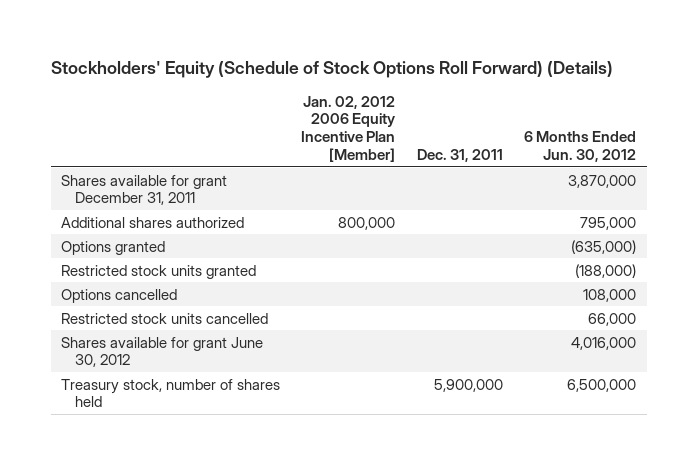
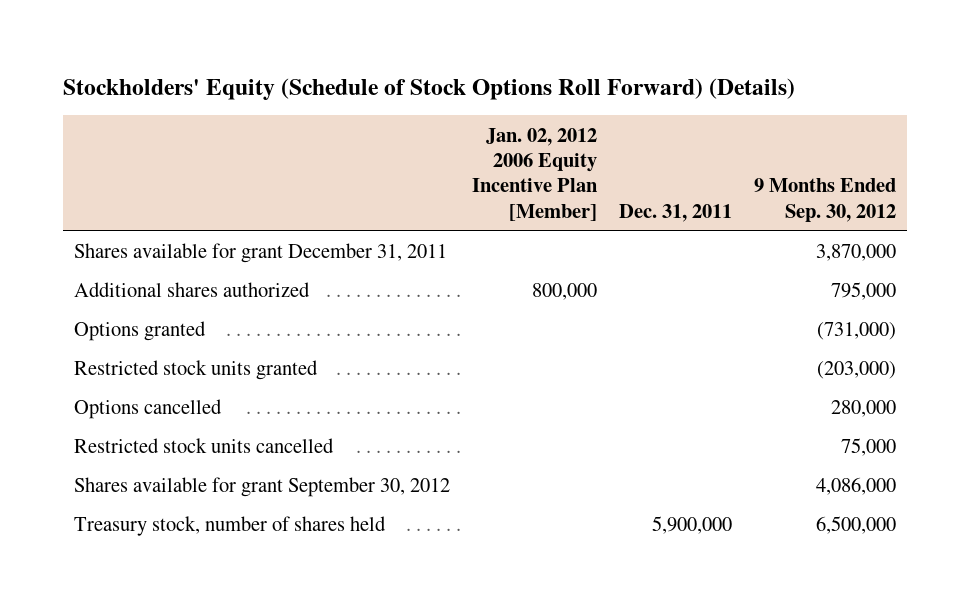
- | Jan. 02, 2012 2006 Equity Incentive Plan [Member] | Dec. 31, 2011 | 6 Months Ended Jun. 30, 2012
+ | Jan. 02, 2012 2006 Equity Incentive Plan [Member] | Dec. 31, 2011 | 9 Months Ended Sep. 30, 2012
- Shares available for grant June 30, 2012 | | | 4,016,000
+ Shares available for grant September 30, 2012 | | | 4,086,000

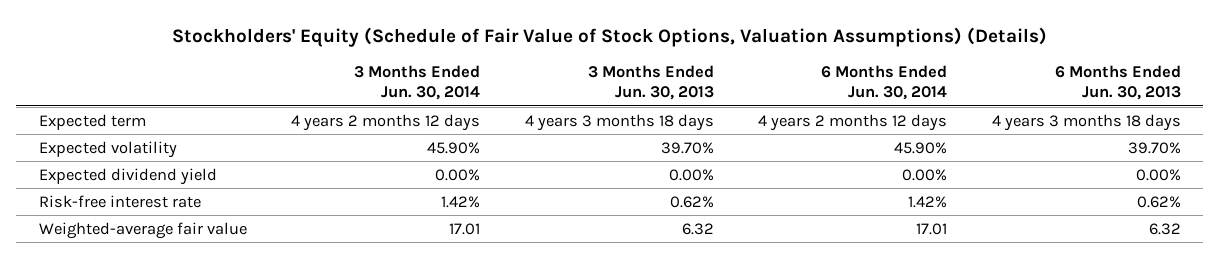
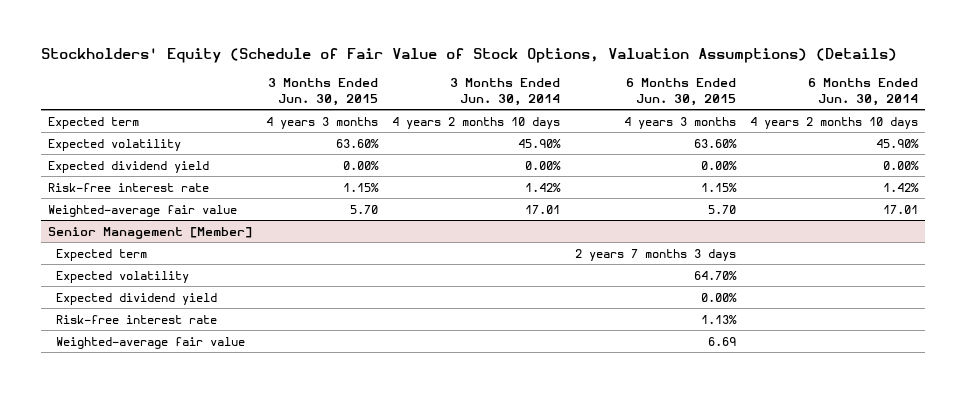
- | 3 Months Ended Jun. 30, 2014 | 3 Months Ended Jun. 30, 2013 | 6 Months Ended Jun. 30, 2014 | 6 Months Ended Jun. 30, 2013
+ | 3 Months Ended Jun. 30, 2015 | 3 Months Ended Jun. 30, 2014 | 6 Months Ended Jun. 30, 2015 | 6 Months Ended Jun. 30, 2014
- Expected term | 4 years 2 months 12 days | 4 years 3 months 18 days | 4 years 2 months 12 days | 4 years 3 months 18 days
+ Expected term | 4 years 3 months | 4 years 2 months 10 days | 4 years 3 months | 4 years 2 months 10 days
+ Senior Management [Member]
+ Expected term | | | 2 years 7 months 3 days |
+ Expected volatility | | | 64.70% |
+ Expected dividend yield | | | 0.00% |
+ Risk-free interest rate | | | 1.13% |
+ Weighted-average fair value | | | 6.69 |

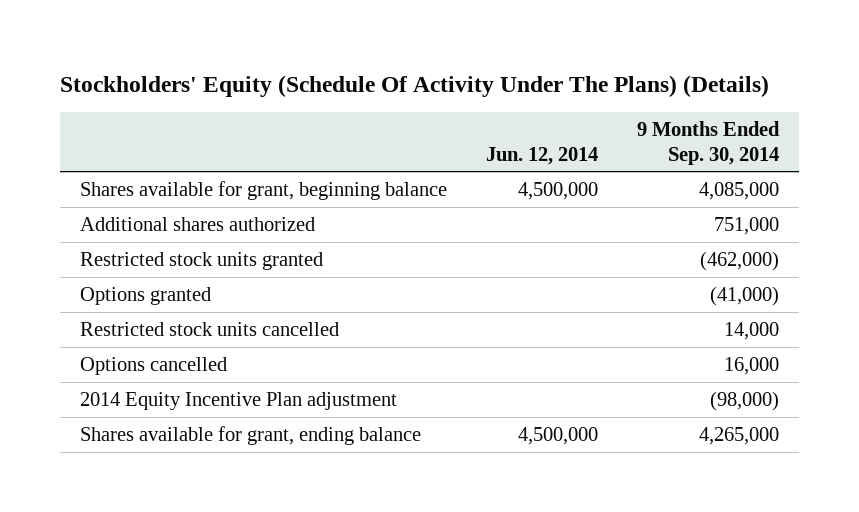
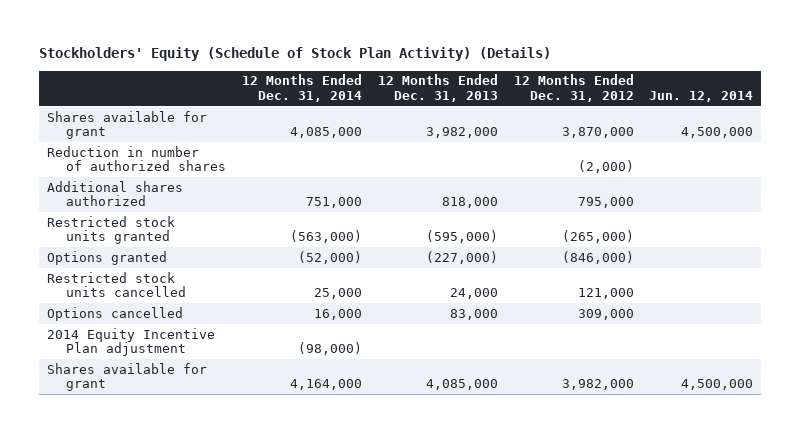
- Stockholders' Equity (Schedule Of Activity Under The Plans) (Details)
+ Stockholders' Equity (Schedule of Stock Plan Activity) (Details)
- | Jun. 12, 2014 | 9 Months Ended Sep. 30, 2014
+ | 12 Months Ended Dec. 31, 2014 | 12 Months Ended Dec. 31, 2013 | 12 Months Ended Dec. 31, 2012 | Jun. 12, 2014
- Shares available for grant, beginning balance | 4,500,000 | 4,085,000
+ Shares available for grant | 4,085,000 | 3,982,000 | 3,870,000 | 4,500,000
+ Reduction in number of authorized shares | | | (2,000) |
- Shares available for grant, ending balance | 4,500,000 | 4,265,000
+ Shares available for grant | 4,164,000 | 4,085,000 | 3,982,000 | 4,500,000

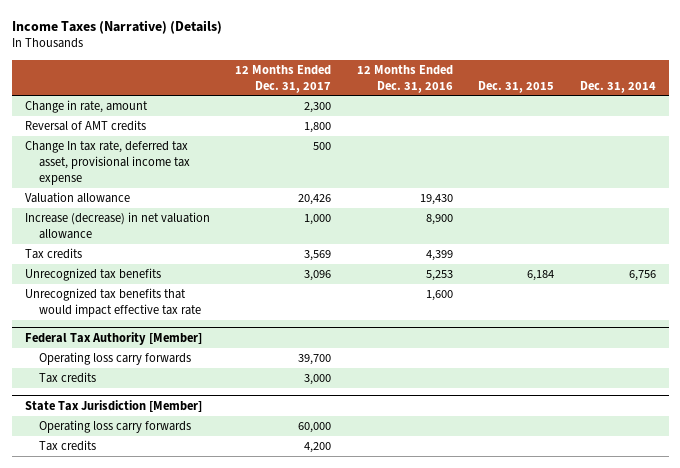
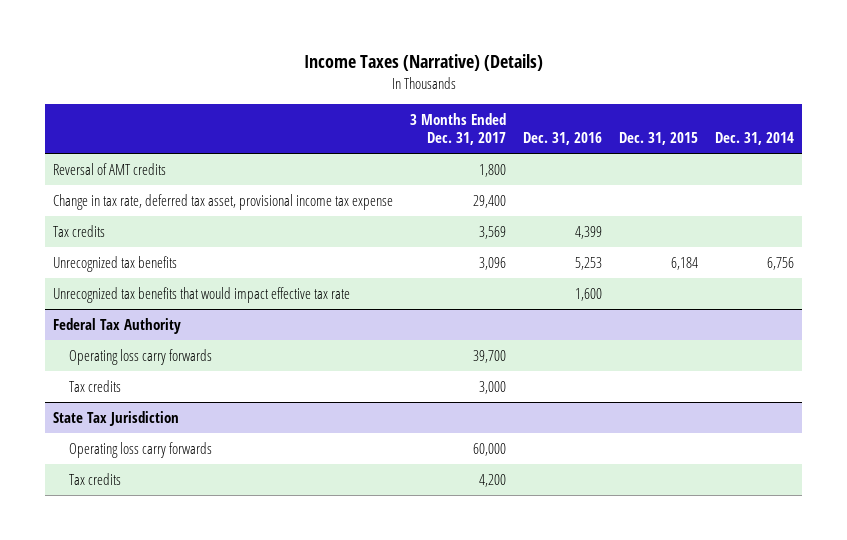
- | 12 Months Ended Dec. 31, 2017 | 12 Months Ended Dec. 31, 2016 | Dec. 31, 2015 | Dec. 31, 2014
+ | 3 Months Ended Dec. 31, 2017 | Dec. 31, 2016 | Dec. 31, 2015 | Dec. 31, 2014
- Change in rate, amount | 2,300 | | |
- Change In tax rate, deferred tax asset, provisional income tax expense | 500 | | |
- Valuation allowance | 20,426 | 19,430 | |
- Increase (decrease) in net valuation allowance | 1,000 | 8,900 | |
+ Change in tax rate, deferred tax asset, provisional income tax expense | 29,400 | | |
- Federal Tax Authority [Member]
+ Federal Tax Authority
- State Tax Jurisdiction [Member]
+ State Tax Jurisdiction

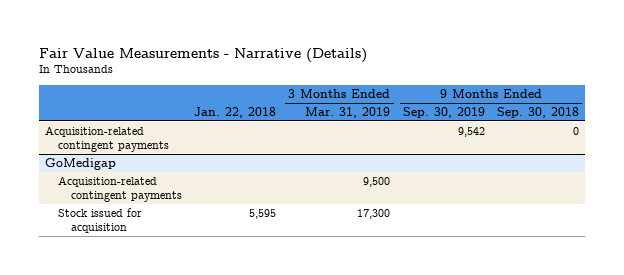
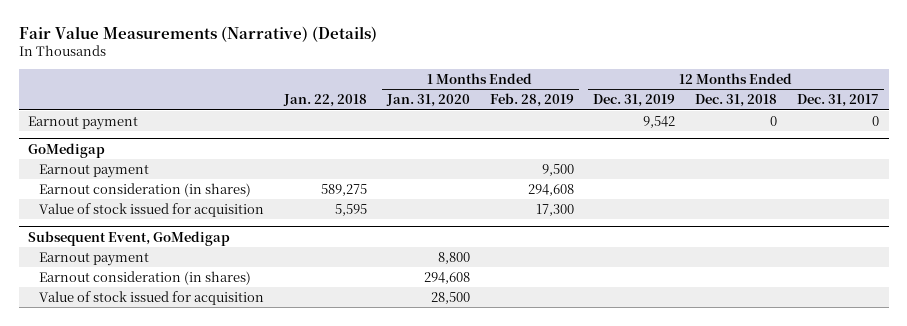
- Fair Value Measurements - Narrative (Details)
+ Fair Value Measurements (Narrative) (Details)
- | Jan. 22, 2018 | 3 Months Ended Mar. 31, 2019 | 9 Months Ended Sep. 30, 2019 | 9 Months Ended Sep. 30, 2018
+ | Jan. 22, 2018 | 1 Months Ended Jan. 31, 2020 | 1 Months Ended Feb. 28, 2019 | 12 Months Ended Dec. 31, 2019 | 12 Months Ended Dec. 31, 2018 | 12 Months Ended Dec. 31, 2017
- Acquisition-related contingent payments | | | 9,542 | 0
+ Earnout payment | | | | 9,542 | 0 | 0
@ GoMedigap
- Acquisition-related contingent payments | | 9,500 | |
- Stock issued for acquisition | 5,595 | 17,300 | |
+ Earnout payment | | | 9,500 | | |
+ Earnout consideration (in shares) | 589,275 | | 294,608 | | |
+ Value of stock issued for acquisition | 5,595 | | 17,300 | | |
+ Subsequent Event, GoMedigap
+ Earnout payment | | 8,800 | | | |
+ Earnout consideration (in shares) | | 294,608 | | | |
+ Value of stock issued for acquisition | | 28,500 | | | |

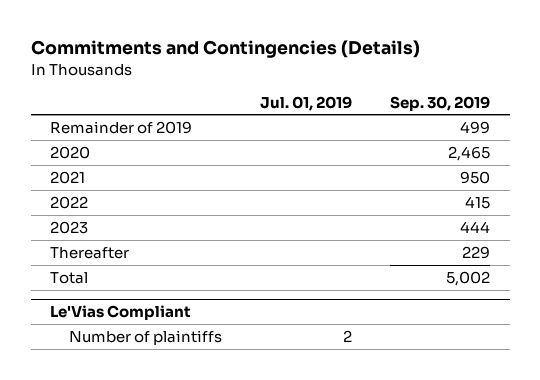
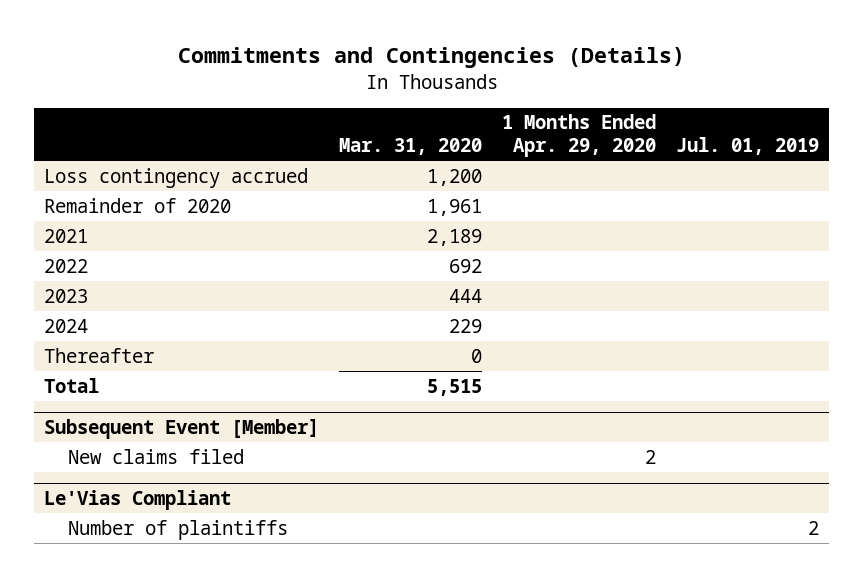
- | Jul. 01, 2019 | Sep. 30, 2019
+ | Mar. 31, 2020 | 1 Months Ended Apr. 29, 2020 | Jul. 01, 2019
- Remainder of 2019 | | 499
- 2020 | | 2,465
+ Loss contingency accrued | 1,200 | |
+ Remainder of 2020 | 1,961 | |
+ 2024 | 229 | |
+ Subsequent Event [Member]
+ New claims filed | | 2 |

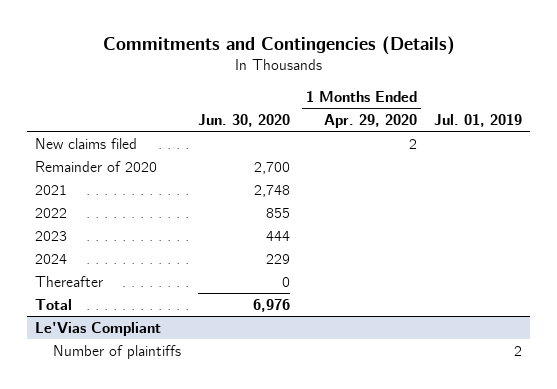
- | Mar. 31, 2020 | 1 Months Ended Apr. 29, 2020 | Jul. 01, 2019
+ | Jun. 30, 2020 | 1 Months Ended Apr. 29, 2020 | Jul. 01, 2019
- Loss contingency accrued | 1,200 | |
+ New claims filed | | 2 |
- Subsequent Event [Member]
- New claims filed | | 2 |

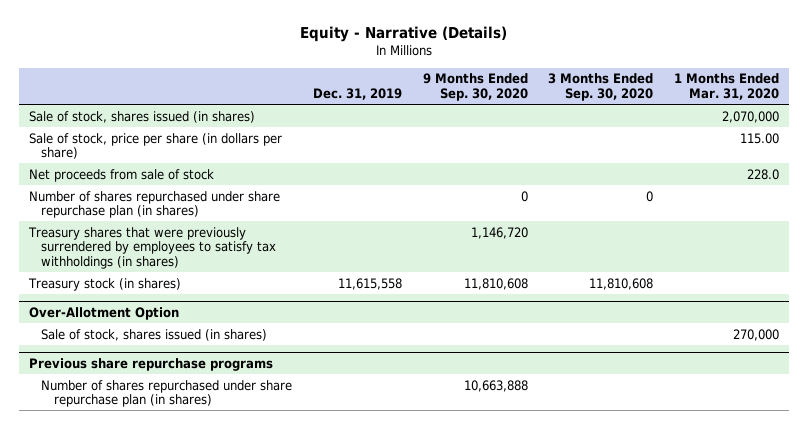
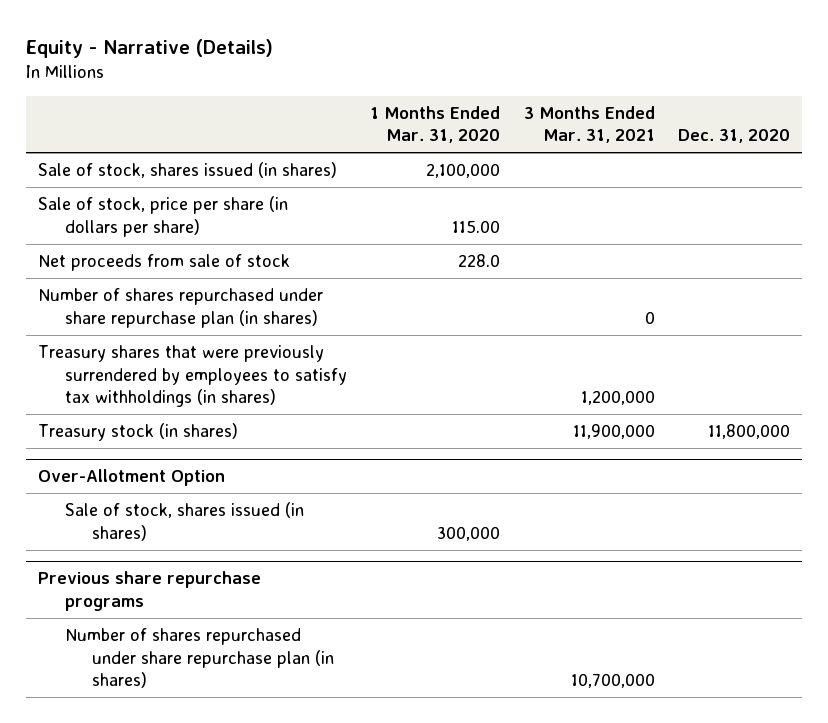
- | Dec. 31, 2019 | 9 Months Ended Sep. 30, 2020 | 3 Months Ended Sep. 30, 2020 | 1 Months Ended Mar. 31, 2020
+ | 1 Months Ended Mar. 31, 2020 | 3 Months Ended Mar. 31, 2021 | Dec. 31, 2020
- Sale of stock, shares issued (in shares) | | | | 2,070,000
+ Sale of stock, shares issued (in shares) | 2,100,000 | |
@ Over-Allotment Option
- Sale of stock, shares issued (in shares) | | | | 270,000
+ Sale of stock, shares issued (in shares) | 300,000 | |

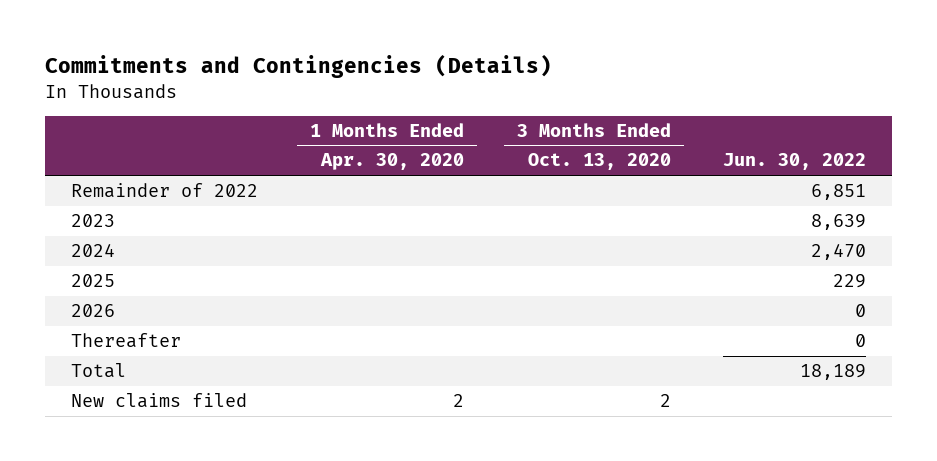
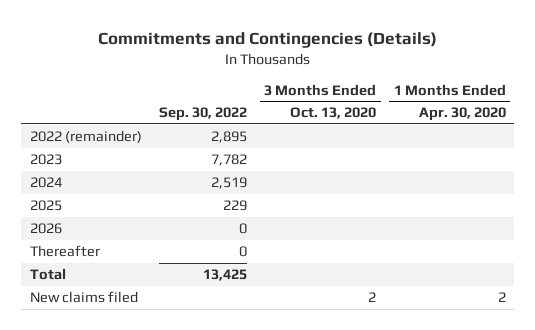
- | 1 Months Ended Apr. 30, 2020 | 3 Months Ended Oct. 13, 2020 | Jun. 30, 2022
+ | Sep. 30, 2022 | 3 Months Ended Oct. 13, 2020 | 1 Months Ended Apr. 30, 2020
- Remainder of 2022 | | | 6,851
+ 2022 (remainder) | 2,895 | |

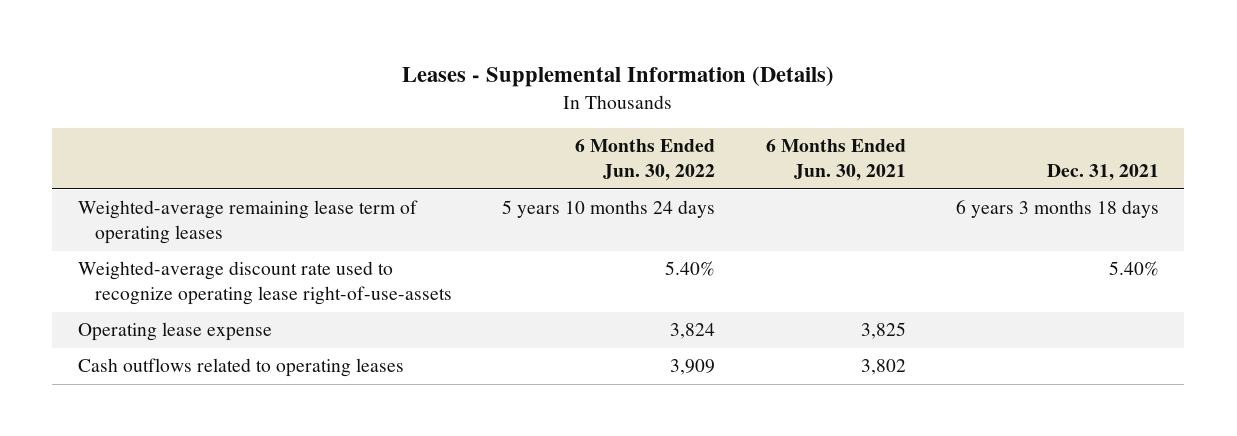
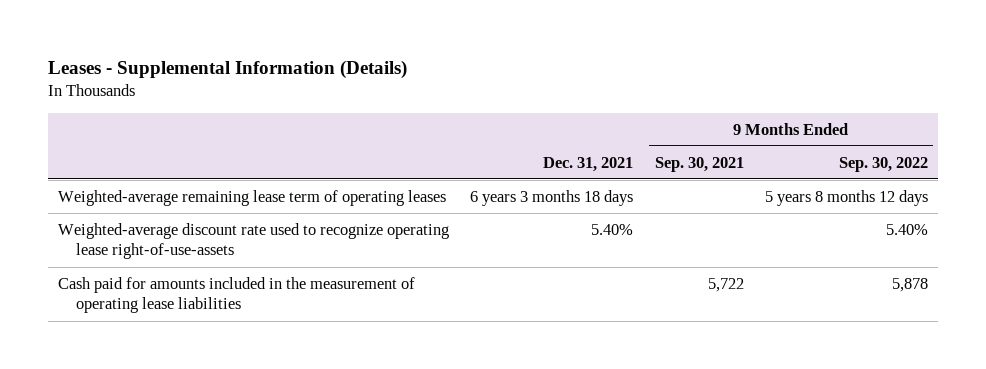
- | 6 Months Ended Jun. 30, 2022 | 6 Months Ended Jun. 30, 2021 | Dec. 31, 2021
+ | Dec. 31, 2021 | 9 Months Ended Sep. 30, 2021 | 9 Months Ended Sep. 30, 2022
- Operating lease expense | 3,824 | 3,825 |
- Cash outflows related to operating leases | 3,909 | 3,802 |
+ Cash paid for amounts included in the measurement of operating lease liabilities | | 5,722 | 5,878

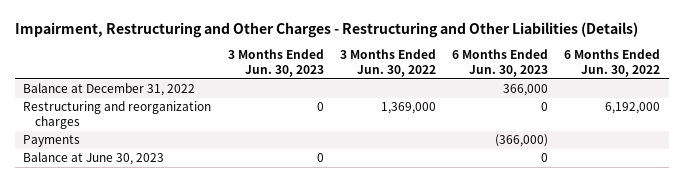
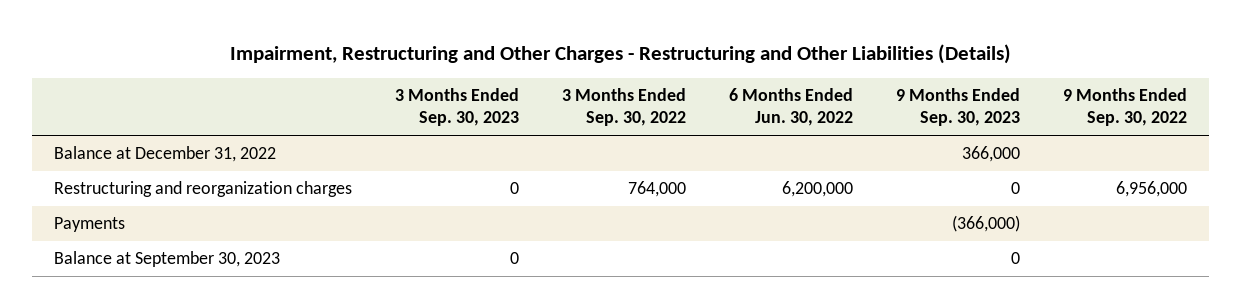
- | 3 Months Ended Jun. 30, 2023 | 3 Months Ended Jun. 30, 2022 | 6 Months Ended Jun. 30, 2023 | 6 Months Ended Jun. 30, 2022
+ | 3 Months Ended Sep. 30, 2023 | 3 Months Ended Sep. 30, 2022 | 6 Months Ended Jun. 30, 2022 | 9 Months Ended Sep. 30, 2023 | 9 Months Ended Sep. 30, 2022
- Restructuring and reorganization charges | 0 | 1,369,000 | 0 | 6,192,000
+ Restructuring and reorganization charges | 0 | 764,000 | 6,200,000 | 0 | 6,956,000
- Balance at June 30, 2023 | 0 | | 0 |
+ Balance at September 30, 2023 | 0 | | | 0 |

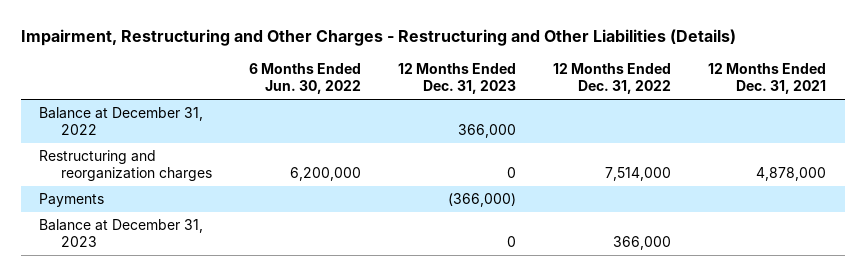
- | 3 Months Ended Sep. 30, 2023 | 3 Months Ended Sep. 30, 2022 | 6 Months Ended Jun. 30, 2022 | 9 Months Ended Sep. 30, 2023 | 9 Months Ended Sep. 30, 2022
+ | 6 Months Ended Jun. 30, 2022 | 12 Months Ended Dec. 31, 2023 | 12 Months Ended Dec. 31, 2022 | 12 Months Ended Dec. 31, 2021
- Balance at September 30, 2023 | 0 | | | 0 |
+ Balance at December 31, 2023 | | 0 | 366,000 |

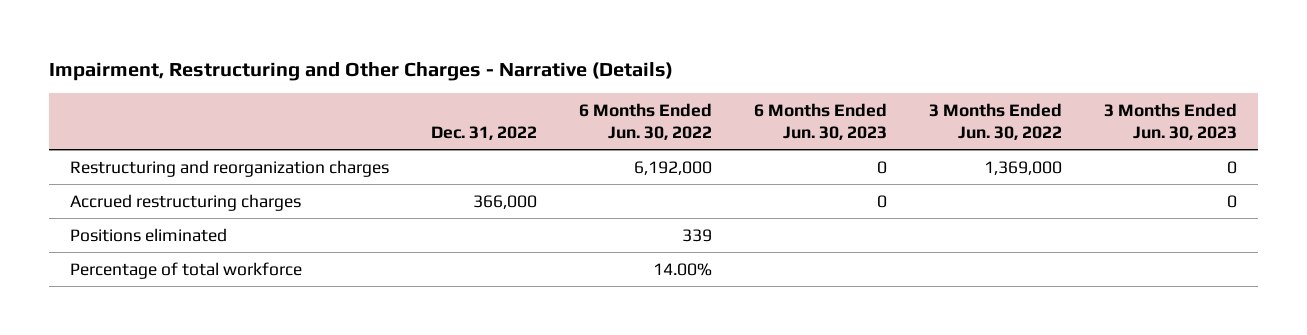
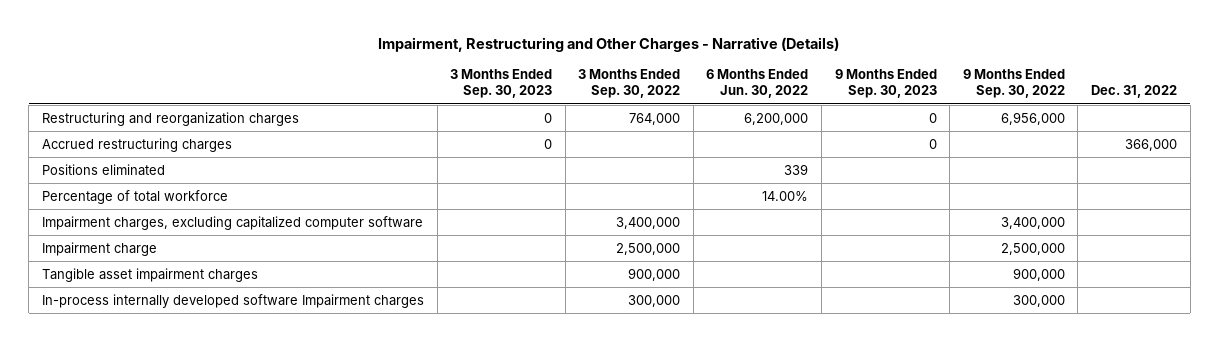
- | Dec. 31, 2022 | 6 Months Ended Jun. 30, 2022 | 6 Months Ended Jun. 30, 2023 | 3 Months Ended Jun. 30, 2022 | 3 Months Ended Jun. 30, 2023
+ | 3 Months Ended Sep. 30, 2023 | 3 Months Ended Sep. 30, 2022 | 6 Months Ended Jun. 30, 2022 | 9 Months Ended Sep. 30, 2023 | 9 Months Ended Sep. 30, 2022 | Dec. 31, 2022
- Restructuring and reorganization charges | | 6,192,000 | 0 | 1,369,000 | 0
+ Restructuring and reorganization charges | 0 | 764,000 | 6,200,000 | 0 | 6,956,000 |
+ Impairment charges, excluding capitalized computer software | | 3,400,000 | | | 3,400,000 |
+ Impairment charge | | 2,500,000 | | | 2,500,000 |
+ Tangible asset impairment charges | | 900,000 | | | 900,000 |
+ In-process internally developed software Impairment charges | | 300,000 | | | 300,000 |

